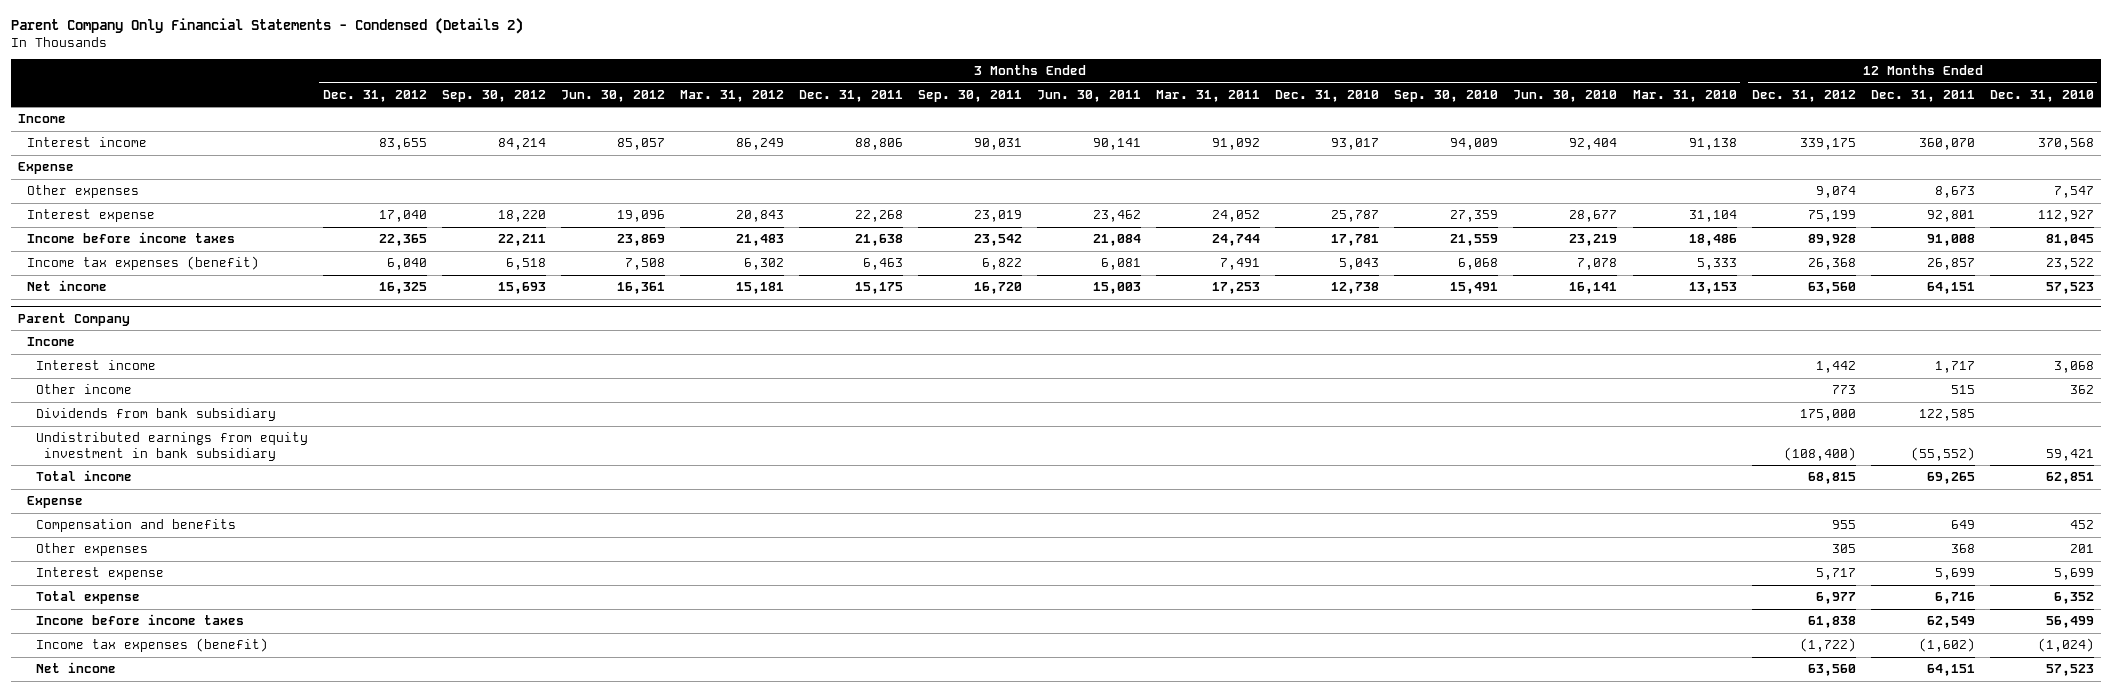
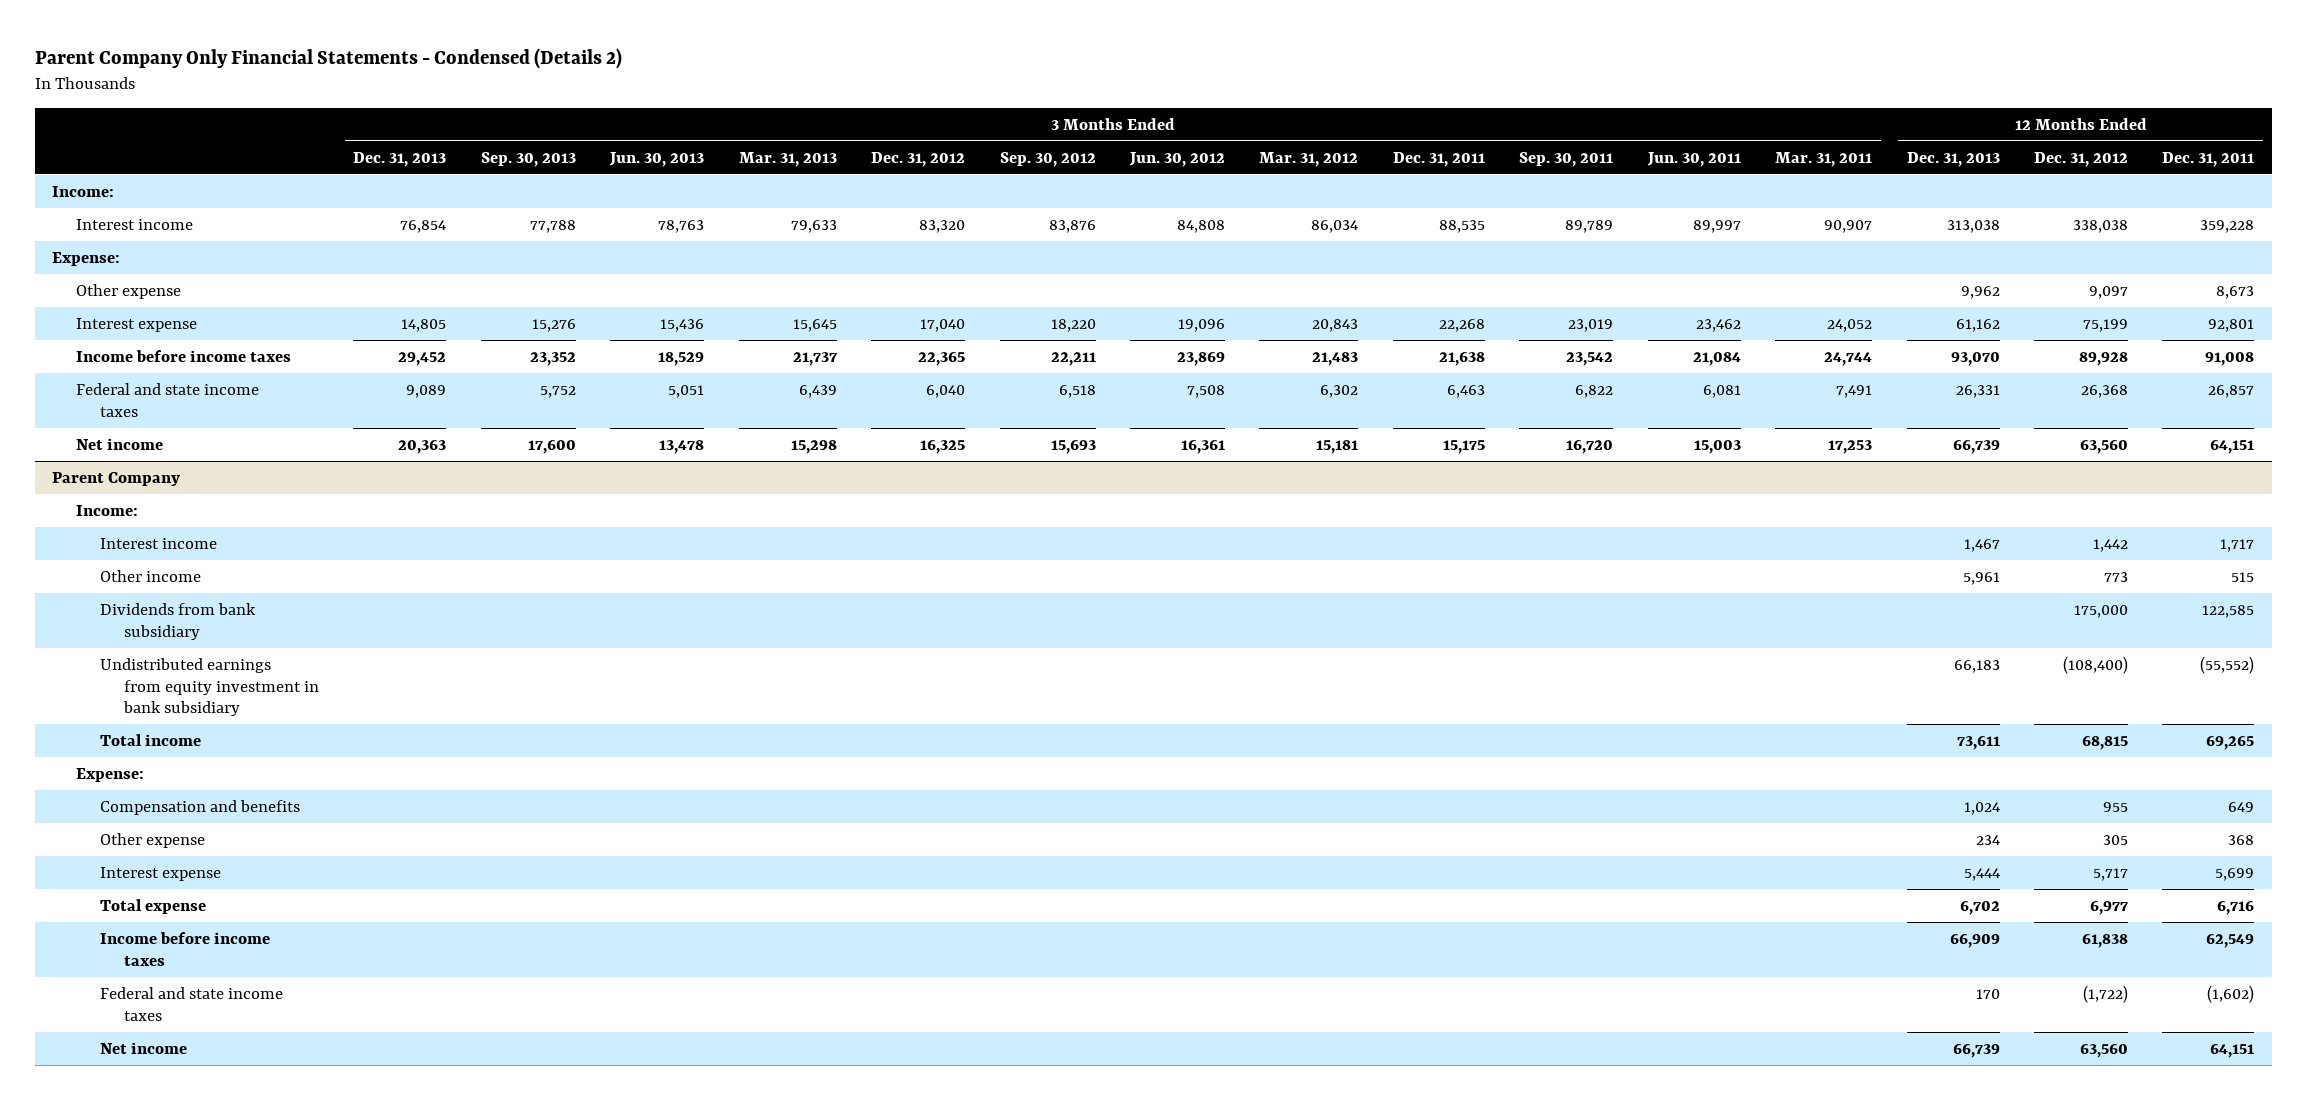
- | 3 Months Ended Dec. 31, 2012 | 3 Months Ended Sep. 30, 2012 | 3 Months Ended Jun. 30, 2012 | 3 Months Ended Mar. 31, 2012 | 3 Months Ended Dec. 31, 2011 | 3 Months Ended Sep. 30, 2011 | 3 Months Ended Jun. 30, 2011 | 3 Months Ended Mar. 31, 2011 | 3 Months Ended Dec. 31, 2010 | 3 Months Ended Sep. 30, 2010 | 3 Months Ended Jun. 30, 2010 | 3 Months Ended Mar. 31, 2010 | 12 Months Ended Dec. 31, 2012 | 12 Months Ended Dec. 31, 2011 | 12 Months Ended Dec. 31, 2010
+ | 3 Months Ended Dec. 31, 2013 | 3 Months Ended Sep. 30, 2013 | 3 Months Ended Jun. 30, 2013 | 3 Months Ended Mar. 31, 2013 | 3 Months Ended Dec. 31, 2012 | 3 Months Ended Sep. 30, 2012 | 3 Months Ended Jun. 30, 2012 | 3 Months Ended Mar. 31, 2012 | 3 Months Ended Dec. 31, 2011 | 3 Months Ended Sep. 30, 2011 | 3 Months Ended Jun. 30, 2011 | 3 Months Ended Mar. 31, 2011 | 12 Months Ended Dec. 31, 2013 | 12 Months Ended Dec. 31, 2012 | 12 Months Ended Dec. 31, 2011
- Income
- Interest income | 83,655 | 84,214 | 85,057 | 86,249 | 88,806 | 90,031 | 90,141 | 91,092 | 93,017 | 94,009 | 92,404 | 91,138 | 339,175 | 360,070 | 370,568
- Expense
- Other expenses | | | | | | | | | | | | | 9,074 | 8,673 | 7,547
+ Income:
+ Interest income | 76,854 | 77,788 | 78,763 | 79,633 | 83,320 | 83,876 | 84,808 | 86,034 | 88,535 | 89,789 | 89,997 | 90,907 | 313,038 | 338,038 | 359,228
+ Expense:
+ Other expense | | | | | | | | | | | | | 9,962 | 9,097 | 8,673
- Income tax expenses (benefit) | 6,040 | 6,518 | 7,508 | 6,302 | 6,463 | 6,822 | 6,081 | 7,491 | 5,043 | 6,068 | 7,078 | 5,333 | 26,368 | 26,857 | 23,522
+ Federal and state income taxes | 9,089 | 5,752 | 5,051 | 6,439 | 6,040 | 6,518 | 7,508 | 6,302 | 6,463 | 6,822 | 6,081 | 7,491 | 26,331 | 26,368 | 26,857
@ Parent Company
- Income
+ Income:
- Expense
+ Expense:
- Other expenses | | | | | | | | | | | | | 305 | 368 | 201
+ Other expense | | | | | | | | | | | | | 234 | 305 | 368
- Income tax expenses (benefit) | | | | | | | | | | | | | (1,722) | (1,602) | (1,024)
+ Federal and state income taxes | | | | | | | | | | | | | 170 | (1,722) | (1,602)

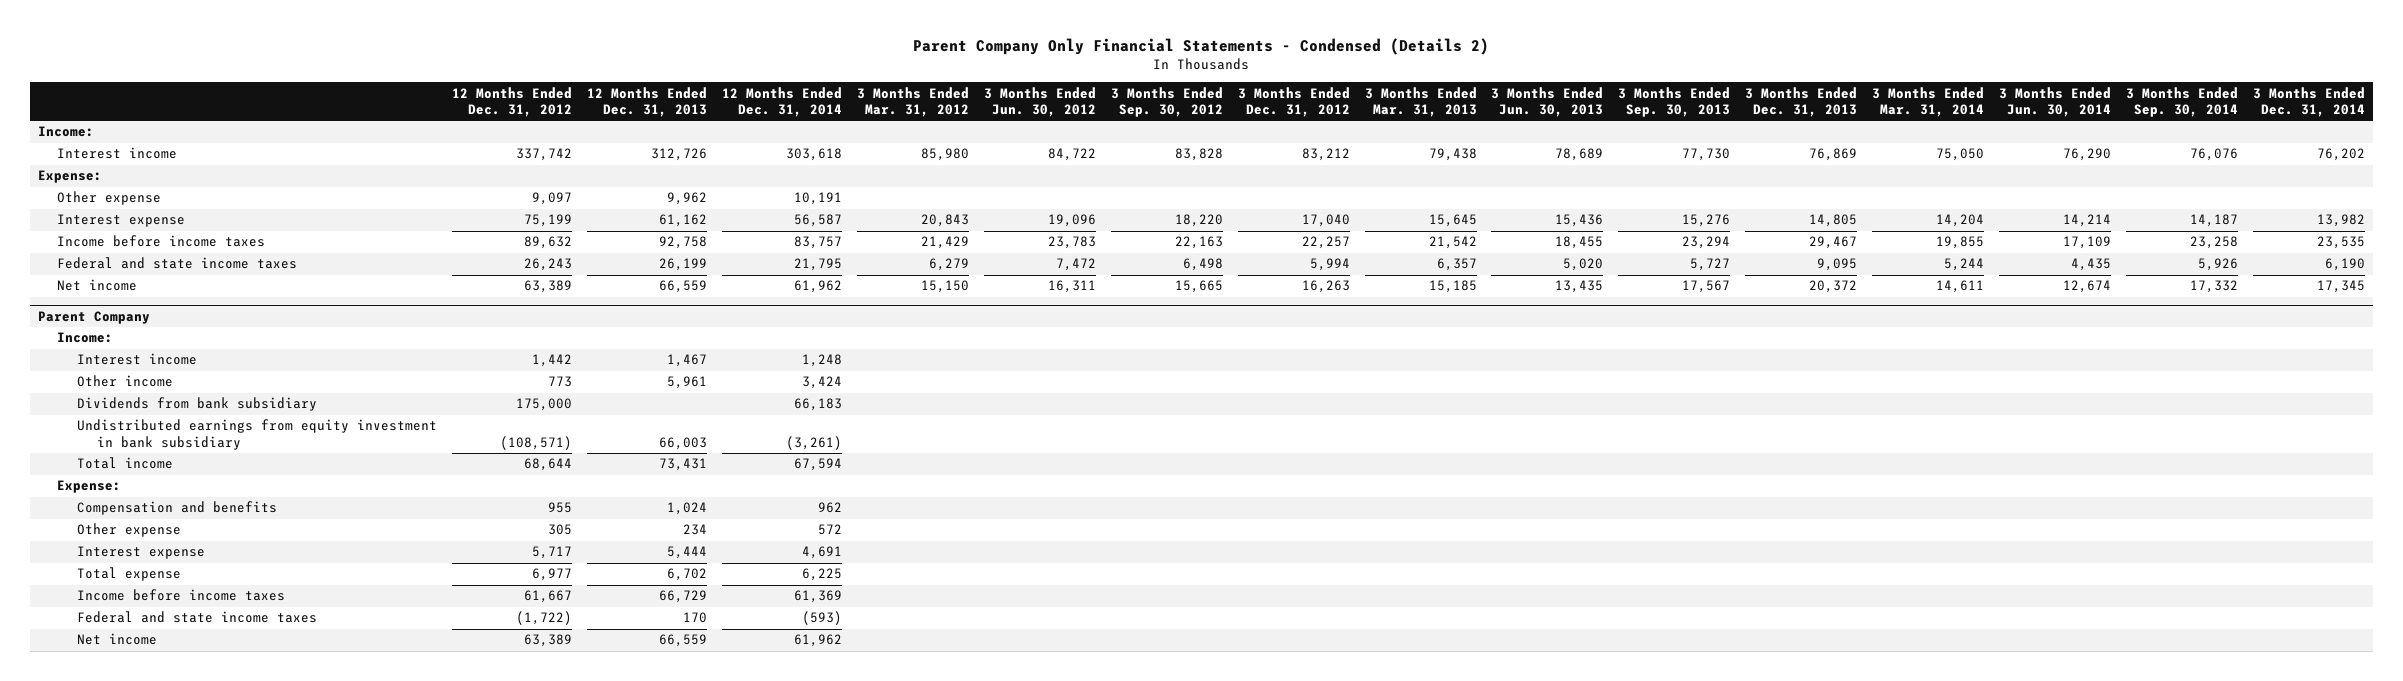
- | 3 Months Ended Dec. 31, 2013 | 3 Months Ended Sep. 30, 2013 | 3 Months Ended Jun. 30, 2013 | 3 Months Ended Mar. 31, 2013 | 3 Months Ended Dec. 31, 2012 | 3 Months Ended Sep. 30, 2012 | 3 Months Ended Jun. 30, 2012 | 3 Months Ended Mar. 31, 2012 | 3 Months Ended Dec. 31, 2011 | 3 Months Ended Sep. 30, 2011 | 3 Months Ended Jun. 30, 2011 | 3 Months Ended Mar. 31, 2011 | 12 Months Ended Dec. 31, 2013 | 12 Months Ended Dec. 31, 2012 | 12 Months Ended Dec. 31, 2011
+ | 12 Months Ended Dec. 31, 2012 | 12 Months Ended Dec. 31, 2013 | 12 Months Ended Dec. 31, 2014 | 3 Months Ended Mar. 31, 2012 | 3 Months Ended Jun. 30, 2012 | 3 Months Ended Sep. 30, 2012 | 3 Months Ended Dec. 31, 2012 | 3 Months Ended Mar. 31, 2013 | 3 Months Ended Jun. 30, 2013 | 3 Months Ended Sep. 30, 2013 | 3 Months Ended Dec. 31, 2013 | 3 Months Ended Mar. 31, 2014 | 3 Months Ended Jun. 30, 2014 | 3 Months Ended Sep. 30, 2014 | 3 Months Ended Dec. 31, 2014
- Interest income | 76,854 | 77,788 | 78,763 | 79,633 | 83,320 | 83,876 | 84,808 | 86,034 | 88,535 | 89,789 | 89,997 | 90,907 | 313,038 | 338,038 | 359,228
+ Interest income | 337,742 | 312,726 | 303,618 | 85,980 | 84,722 | 83,828 | 83,212 | 79,438 | 78,689 | 77,730 | 76,869 | 75,050 | 76,290 | 76,076 | 76,202
- Income before income taxes | 29,452 | 23,352 | 18,529 | 21,737 | 22,365 | 22,211 | 23,869 | 21,483 | 21,638 | 23,542 | 21,084 | 24,744 | 93,070 | 89,928 | 91,008
- Federal and state income taxes | 9,089 | 5,752 | 5,051 | 6,439 | 6,040 | 6,518 | 7,508 | 6,302 | 6,463 | 6,822 | 6,081 | 7,491 | 26,331 | 26,368 | 26,857
- Net income | 20,363 | 17,600 | 13,478 | 15,298 | 16,325 | 15,693 | 16,361 | 15,181 | 15,175 | 16,720 | 15,003 | 17,253 | 66,739 | 63,560 | 64,151
+ Income before income taxes | 89,632 | 92,758 | 83,757 | 21,429 | 23,783 | 22,163 | 22,257 | 21,542 | 18,455 | 23,294 | 29,467 | 19,855 | 17,109 | 23,258 | 23,535
+ Federal and state income taxes | 26,243 | 26,199 | 21,795 | 6,279 | 7,472 | 6,498 | 5,994 | 6,357 | 5,020 | 5,727 | 9,095 | 5,244 | 4,435 | 5,926 | 6,190
+ Net income | 63,389 | 66,559 | 61,962 | 15,150 | 16,311 | 15,665 | 16,263 | 15,185 | 13,435 | 17,567 | 20,372 | 14,611 | 12,674 | 17,332 | 17,345
@ Parent Company
- Undistributed earnings from equity investment in bank subsidiary | | | | | | | | | | | | | 66,183 | (108,400) | (55,552)
- Total income | | | | | | | | | | | | | 73,611 | 68,815 | 69,265
+ Undistributed earnings from equity investment in bank subsidiary | (108,571) | 66,003 | (3,261) | | | | | | | | | | | |
+ Total income | 68,644 | 73,431 | 67,594 | | | | | | | | | | | |
- Income before income taxes | | | | | | | | | | | | | 66,909 | 61,838 | 62,549
+ Income before income taxes | 61,667 | 66,729 | 61,369 | | | | | | | | | | | |
- Net income | | | | | | | | | | | | | 66,739 | 63,560 | 64,151
+ Net income | 63,389 | 66,559 | 61,962 | | | | | | | | | | | |

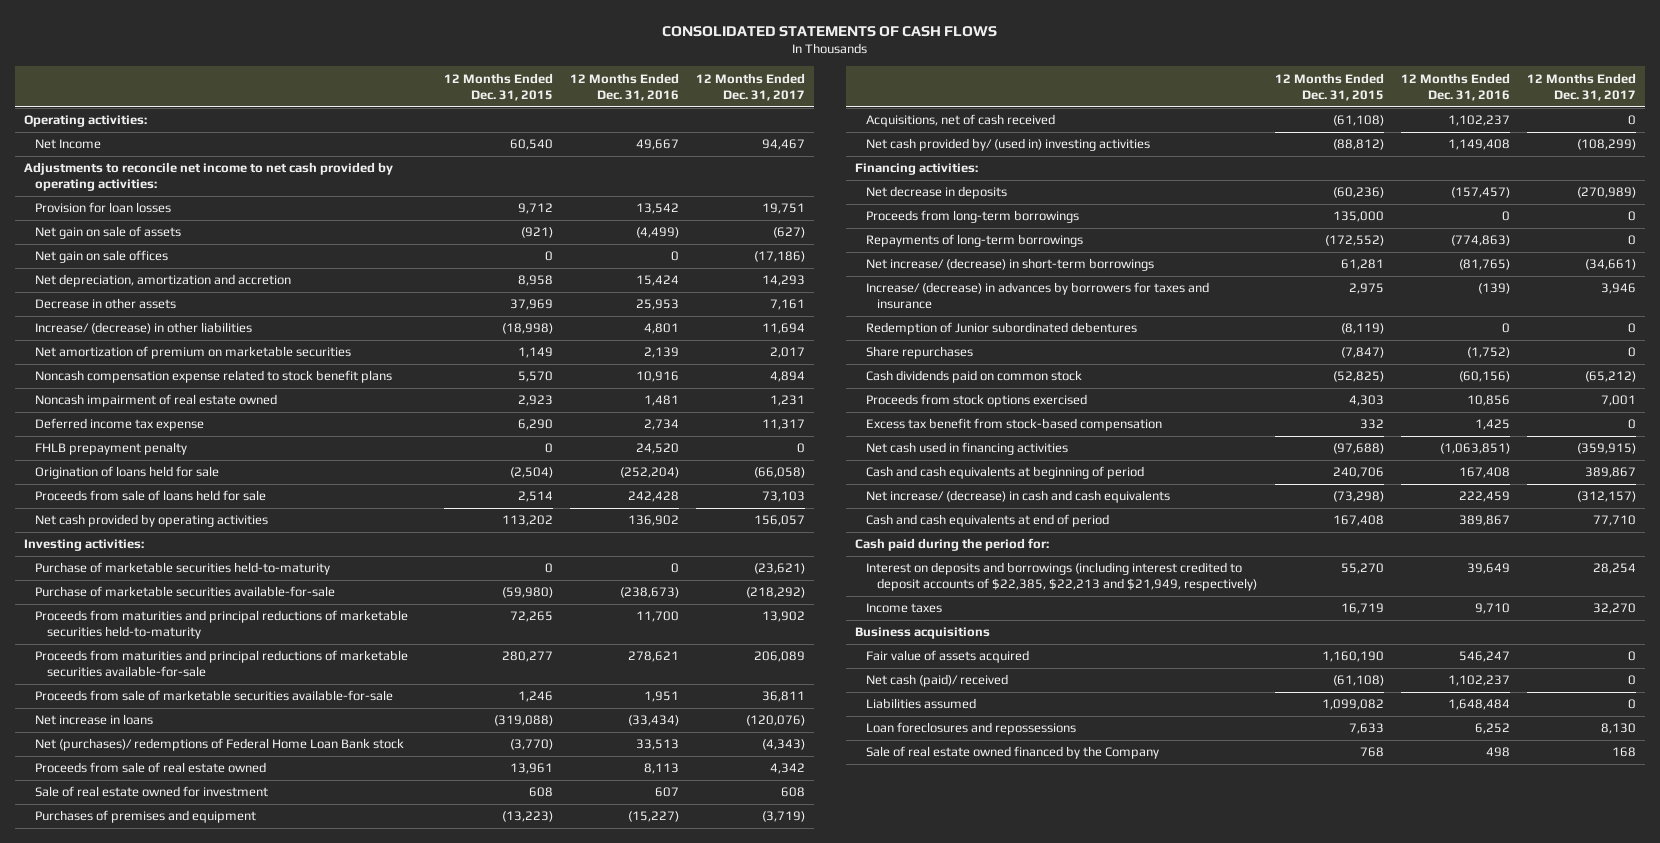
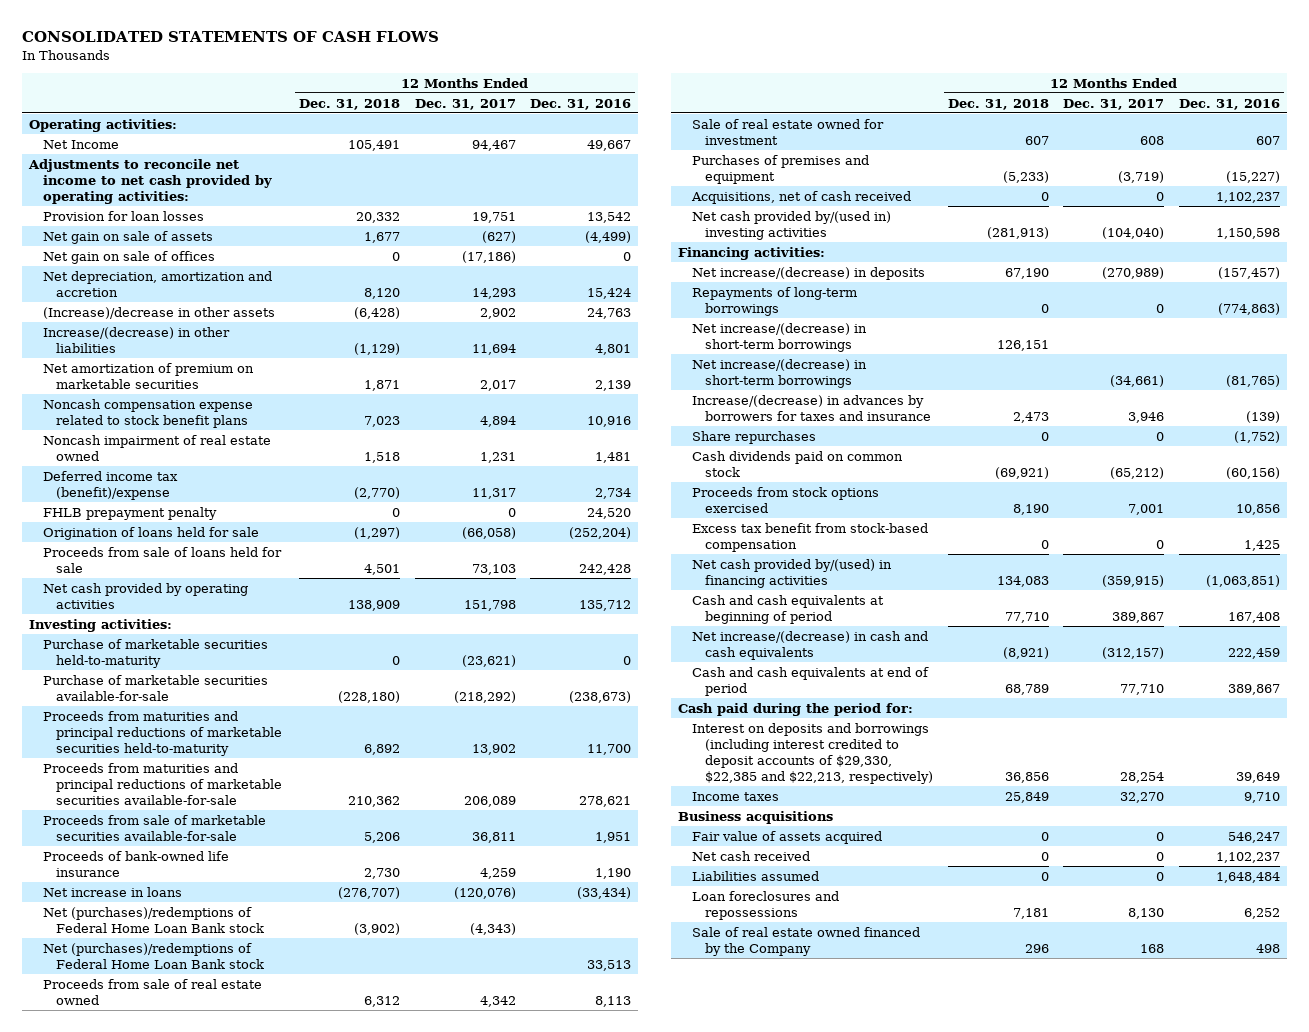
- | 12 Months Ended Dec. 31, 2015 | 12 Months Ended Dec. 31, 2016 | 12 Months Ended Dec. 31, 2017
+ | 12 Months Ended Dec. 31, 2018 | 12 Months Ended Dec. 31, 2017 | 12 Months Ended Dec. 31, 2016
- Net gain on sale offices | 0 | 0 | (17,186)
+ Net gain on sale of offices | 0 | (17,186) | 0
- Decrease in other assets | 37,969 | 25,953 | 7,161
- Increase/ (decrease) in other liabilities | (18,998) | 4,801 | 11,694
+ (Increase)/decrease in other assets | (6,428) | 2,902 | 24,763
+ Increase/(decrease) in other liabilities | (1,129) | 11,694 | 4,801
- Deferred income tax expense | 6,290 | 2,734 | 11,317
+ Deferred income tax (benefit)/expense | (2,770) | 11,317 | 2,734
- Net cash provided by operating activities | 113,202 | 136,902 | 156,057
+ Net cash provided by operating activities | 138,909 | 151,798 | 135,712
+ Proceeds of bank-owned life insurance | 2,730 | 4,259 | 1,190
- Net (purchases)/ redemptions of Federal Home Loan Bank stock | (3,770) | 33,513 | (4,343)
+ Net (purchases)/redemptions of Federal Home Loan Bank stock | (3,902) | (4,343) |
+ Net (purchases)/redemptions of Federal Home Loan Bank stock | | | 33,513
- Net cash provided by/ (used in) investing activities | (88,812) | 1,149,408 | (108,299)
+ Net cash provided by/(used in) investing activities | (281,913) | (104,040) | 1,150,598
- Net decrease in deposits | (60,236) | (157,457) | (270,989)
- Proceeds from long-term borrowings | 135,000 | 0 | 0
+ Net increase/(decrease) in deposits | 67,190 | (270,989) | (157,457)
- Net increase/ (decrease) in short-term borrowings | 61,281 | (81,765) | (34,661)
- Increase/ (decrease) in advances by borrowers for taxes and insurance | 2,975 | (139) | 3,946
- Redemption of Junior subordinated debentures | (8,119) | 0 | 0
+ Net increase/(decrease) in short-term borrowings | 126,151 | |
+ Net increase/(decrease) in short-term borrowings | | (34,661) | (81,765)
+ Increase/(decrease) in advances by borrowers for taxes and insurance | 2,473 | 3,946 | (139)
- Net cash used in financing activities | (97,688) | (1,063,851) | (359,915)
+ Net cash provided by/(used) in financing activities | 134,083 | (359,915) | (1,063,851)
- Net increase/ (decrease) in cash and cash equivalents | (73,298) | 222,459 | (312,157)
+ Net increase/(decrease) in cash and cash equivalents | (8,921) | (312,157) | 222,459
- Interest on deposits and borrowings (including interest credited to deposit accounts of $22,385, $22,213 and $21,949, respectively) | 55,270 | 39,649 | 28,254
+ Interest on deposits and borrowings (including interest credited to deposit accounts of $29,330, $22,385 and $22,213, respectively) | 36,856 | 28,254 | 39,649
- Net cash (paid)/ received | (61,108) | 1,102,237 | 0
+ Net cash received | 0 | 0 | 1,102,237

